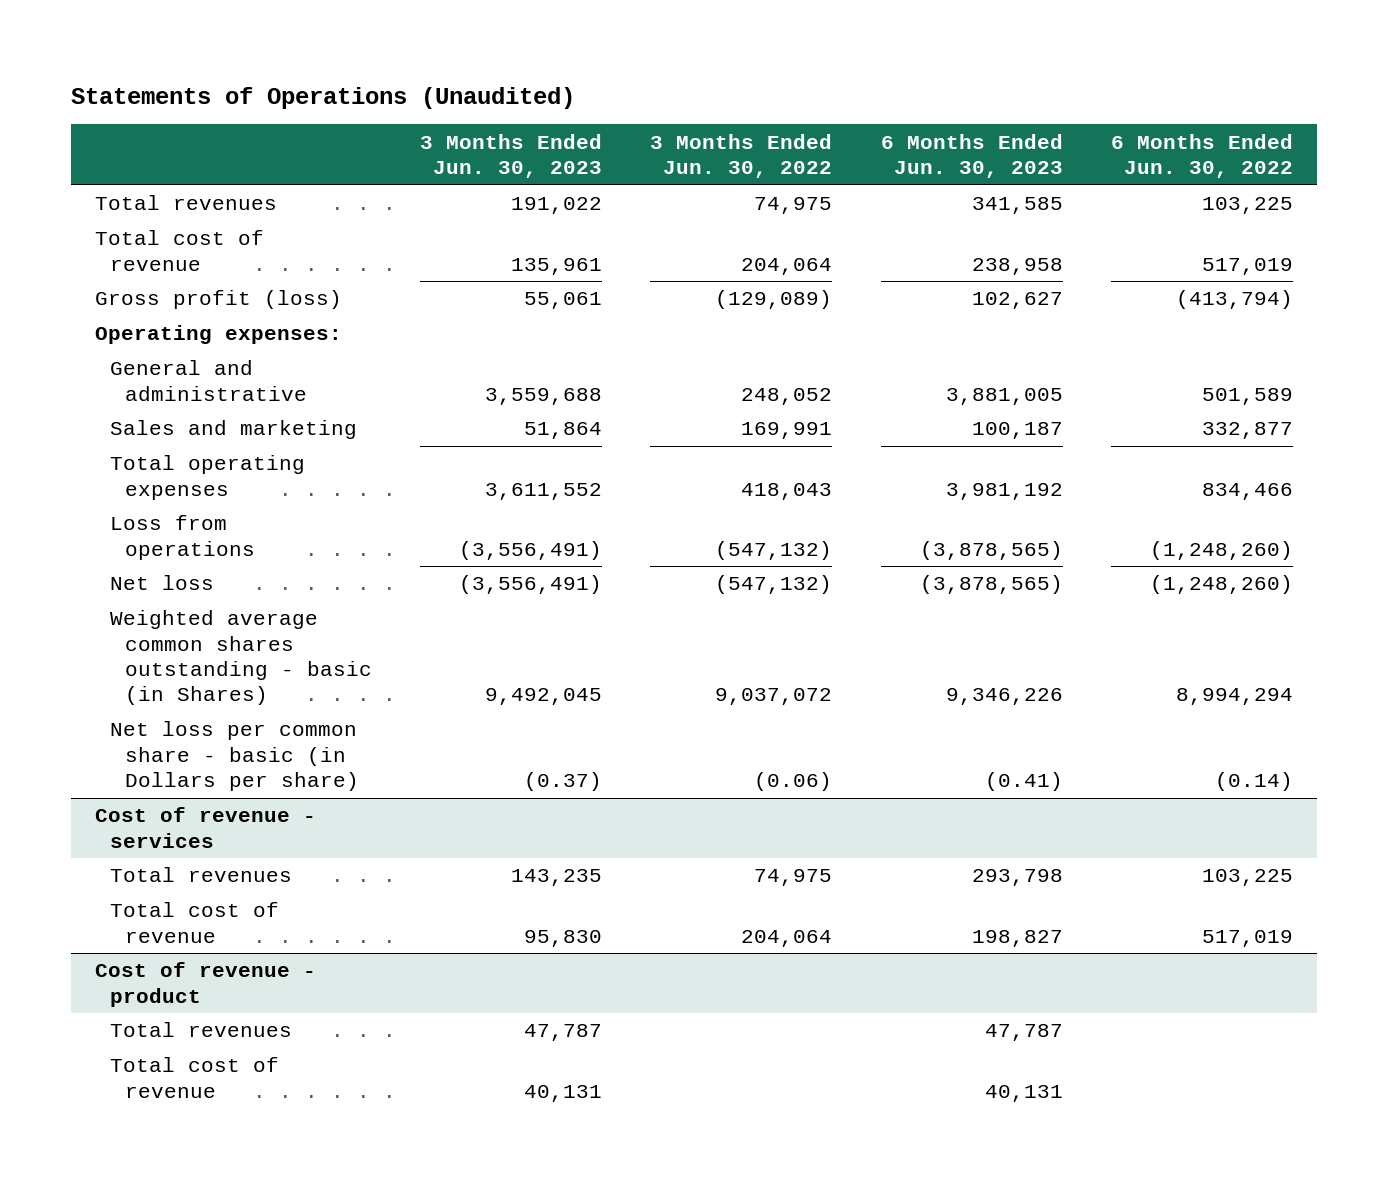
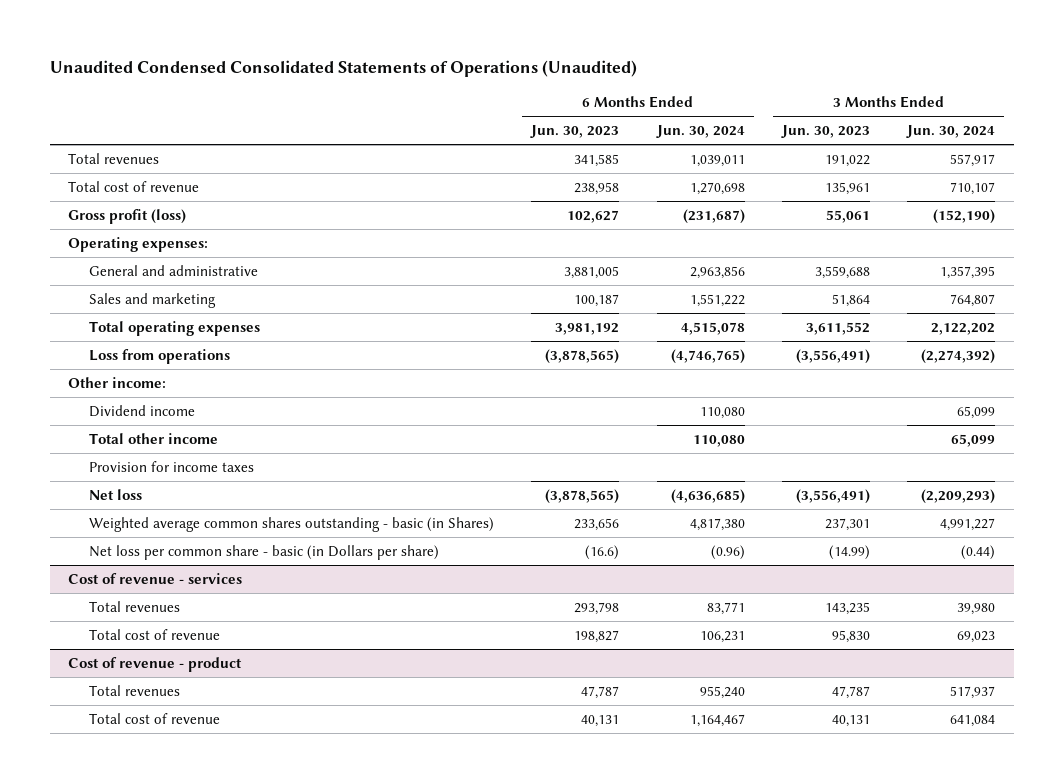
- Statements of Operations (Unaudited)
+ Unaudited Condensed Consolidated Statements of Operations (Unaudited)
- | 3 Months Ended Jun. 30, 2023 | 3 Months Ended Jun. 30, 2022 | 6 Months Ended Jun. 30, 2023 | 6 Months Ended Jun. 30, 2022
+ | 6 Months Ended Jun. 30, 2023 | 6 Months Ended Jun. 30, 2024 | 3 Months Ended Jun. 30, 2023 | 3 Months Ended Jun. 30, 2024
+ Other income:
+ Dividend income | | 110,080 | | 65,099
+ Total other income | | 110,080 | | 65,099
+ Provision for income taxes
- Weighted average common shares outstanding - basic (in Shares) | 9,492,045 | 9,037,072 | 9,346,226 | 8,994,294
- Net loss per common share - basic (in Dollars per share) | (0.37) | (0.06) | (0.41) | (0.14)
+ Weighted average common shares outstanding - basic (in Shares) | 233,656 | 4,817,380 | 237,301 | 4,991,227
+ Net loss per common share - basic (in Dollars per share) | (16.6) | (0.96) | (14.99) | (0.44)

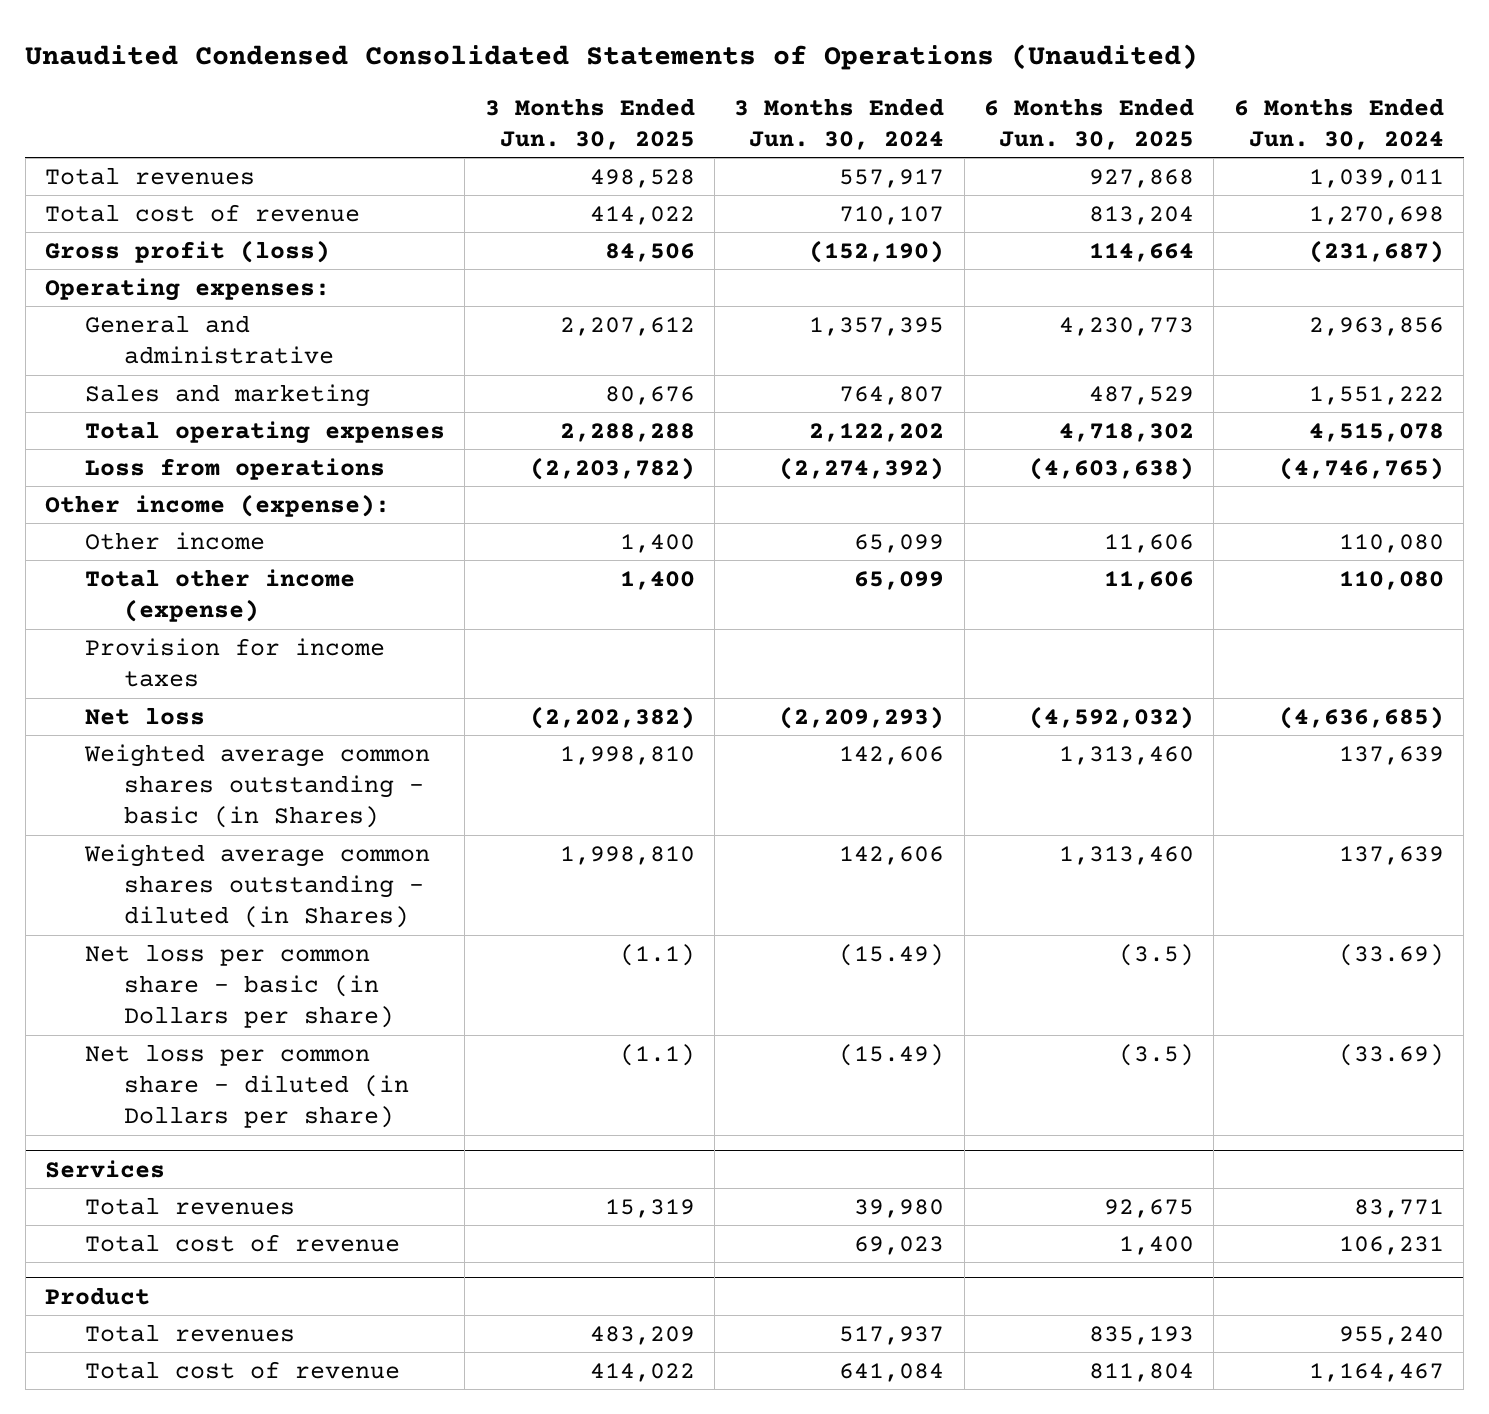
- | 6 Months Ended Jun. 30, 2023 | 6 Months Ended Jun. 30, 2024 | 3 Months Ended Jun. 30, 2023 | 3 Months Ended Jun. 30, 2024
+ | 3 Months Ended Jun. 30, 2025 | 3 Months Ended Jun. 30, 2024 | 6 Months Ended Jun. 30, 2025 | 6 Months Ended Jun. 30, 2024
- Other income:
- Dividend income | | 110,080 | | 65,099
- Total other income | | 110,080 | | 65,099
+ Other income (expense):
+ Other income | 1,400 | 65,099 | 11,606 | 110,080
+ Total other income (expense) | 1,400 | 65,099 | 11,606 | 110,080
- Weighted average common shares outstanding - basic (in Shares) | 233,656 | 4,817,380 | 237,301 | 4,991,227
- Net loss per common share - basic (in Dollars per share) | (16.6) | (0.96) | (14.99) | (0.44)
- Cost of revenue - services
+ Weighted average common shares outstanding - basic (in Shares) | 1,998,810 | 142,606 | 1,313,460 | 137,639
+ Weighted average common shares outstanding - diluted (in Shares) | 1,998,810 | 142,606 | 1,313,460 | 137,639
+ Net loss per common share - basic (in Dollars per share) | (1.1) | (15.49) | (3.5) | (33.69)
+ Net loss per common share - diluted (in Dollars per share) | (1.1) | (15.49) | (3.5) | (33.69)
+ Services
- Cost of revenue - product
+ Product

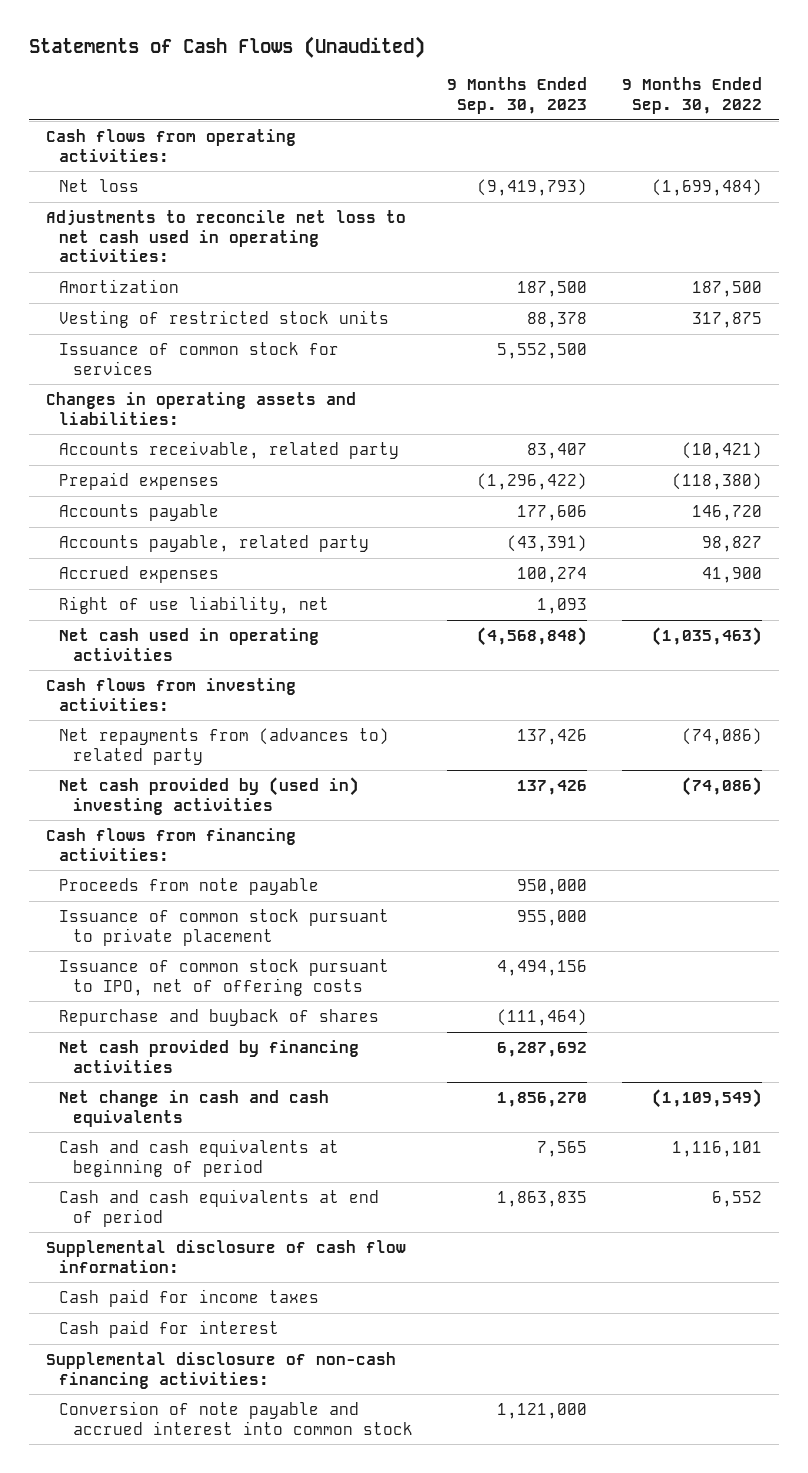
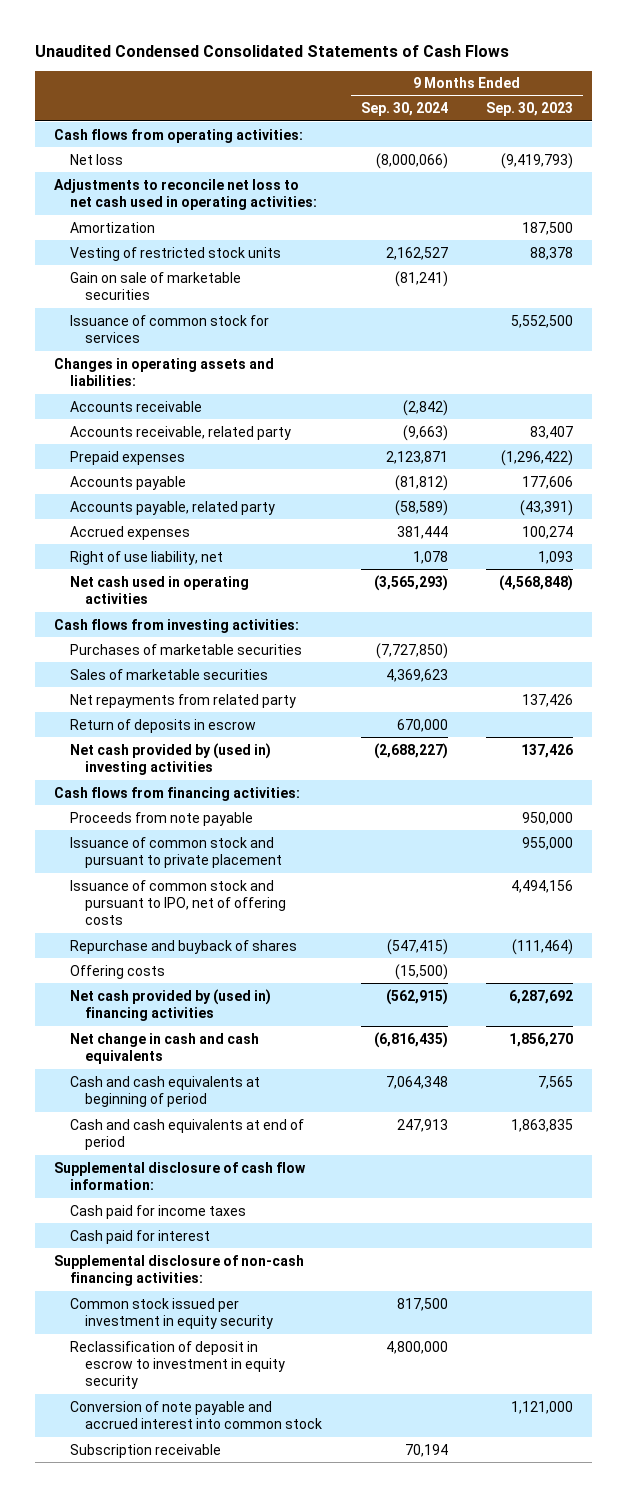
- Statements of Cash Flows (Unaudited)
+ Unaudited Condensed Consolidated Statements of Cash Flows
- | 9 Months Ended Sep. 30, 2023 | 9 Months Ended Sep. 30, 2022
+ | 9 Months Ended Sep. 30, 2024 | 9 Months Ended Sep. 30, 2023
+ Gain on sale of marketable securities | (81,241) |
+ Accounts receivable | (2,842) |
- Net repayments from (advances to) related party | 137,426 | (74,086)
+ Purchases of marketable securities | (7,727,850) |
+ Sales of marketable securities | 4,369,623 |
+ Net repayments from related party | | 137,426
+ Return of deposits in escrow | 670,000 |
- Issuance of common stock pursuant to private placement | 955,000 |
- Issuance of common stock pursuant to IPO, net of offering costs | 4,494,156 |
+ Issuance of common stock and pursuant to private placement | | 955,000
+ Issuance of common stock and pursuant to IPO, net of offering costs | | 4,494,156
- Net cash provided by financing activities | 6,287,692 |
+ Offering costs | (15,500) |
+ Net cash provided by (used in) financing activities | (562,915) | 6,287,692
+ Common stock issued per investment in equity security | 817,500 |
+ Reclassification of deposit in escrow to investment in equity security | 4,800,000 |
+ Subscription receivable | 70,194 |

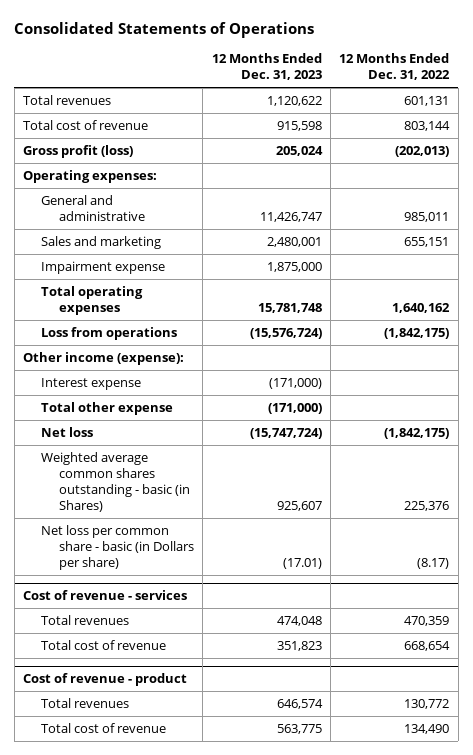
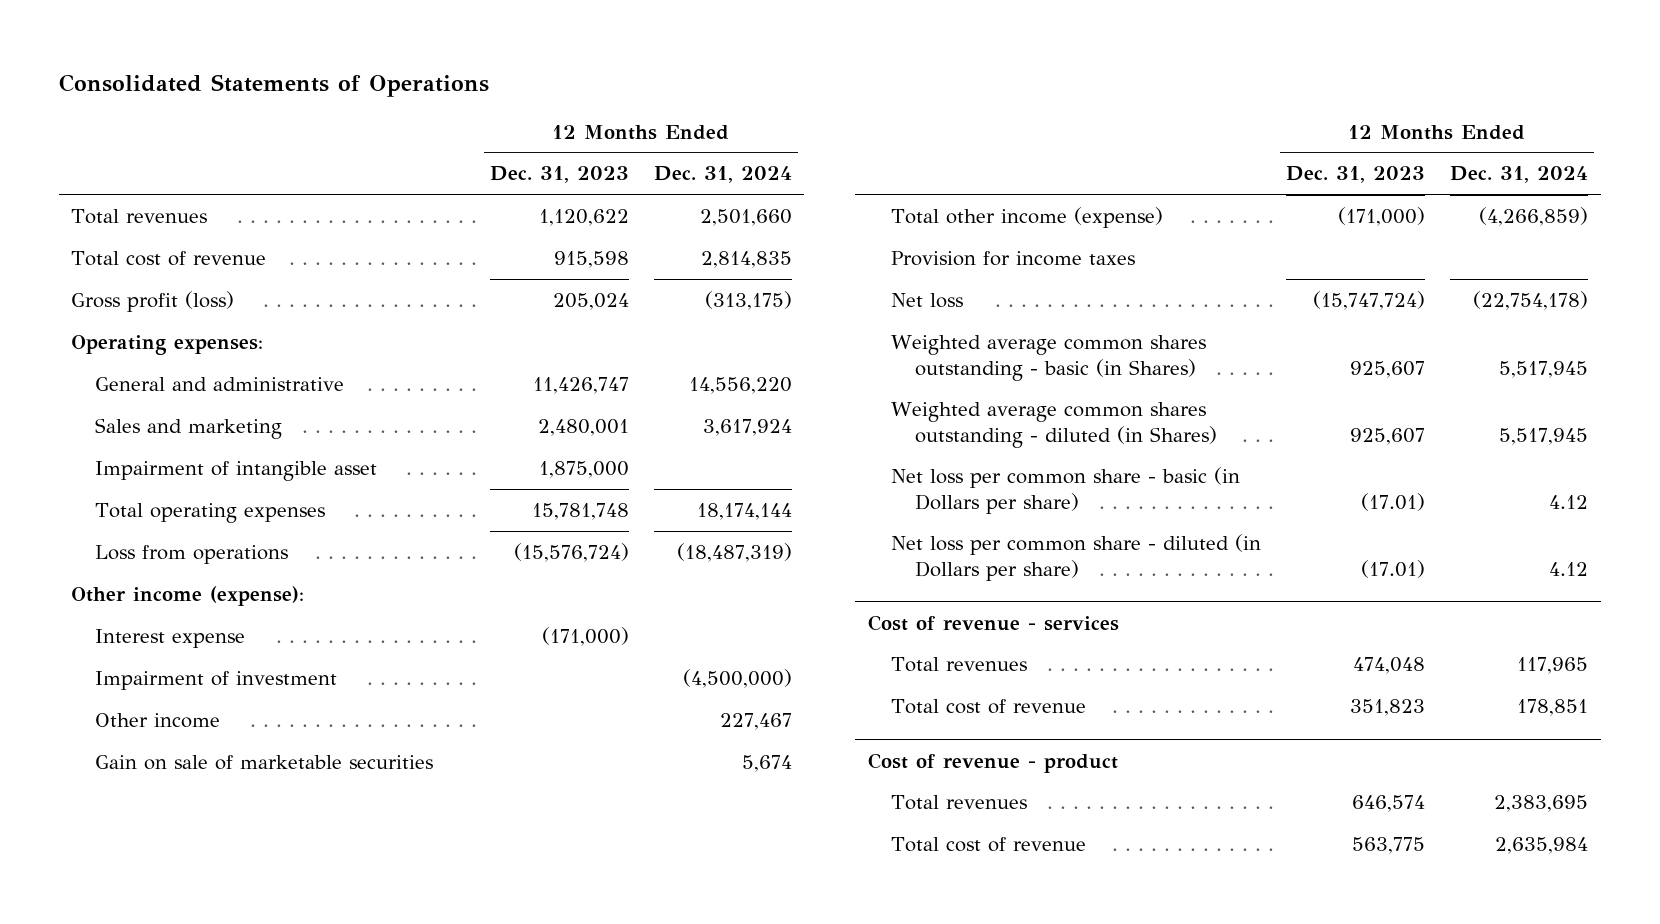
- | 12 Months Ended Dec. 31, 2023 | 12 Months Ended Dec. 31, 2022
+ | 12 Months Ended Dec. 31, 2023 | 12 Months Ended Dec. 31, 2024
- Impairment expense | 1,875,000 |
+ Impairment of intangible asset | 1,875,000 |
- Total other expense | (171,000) |
+ Impairment of investment | | (4,500,000)
+ Other income | | 227,467
+ Gain on sale of marketable securities | | 5,674
+ Total other income (expense) | (171,000) | (4,266,859)
+ Provision for income taxes
+ Weighted average common shares outstanding - diluted (in Shares) | 925,607 | 5,517,945
+ Net loss per common share - diluted (in Dollars per share) | (17.01) | 4.12

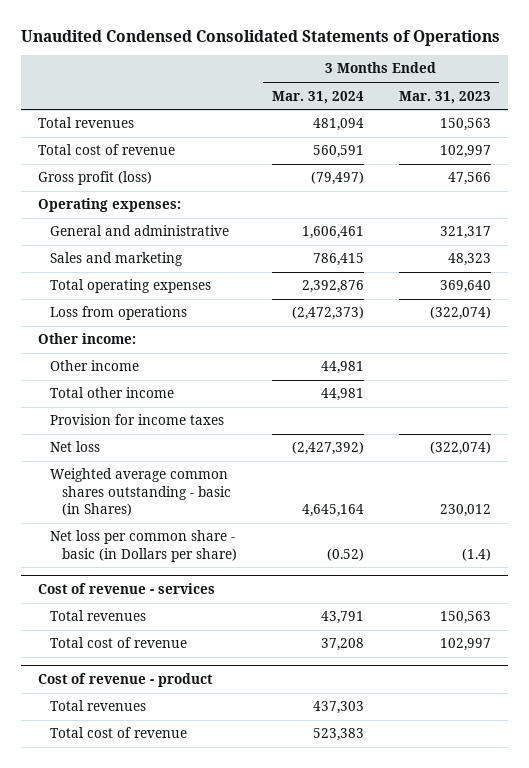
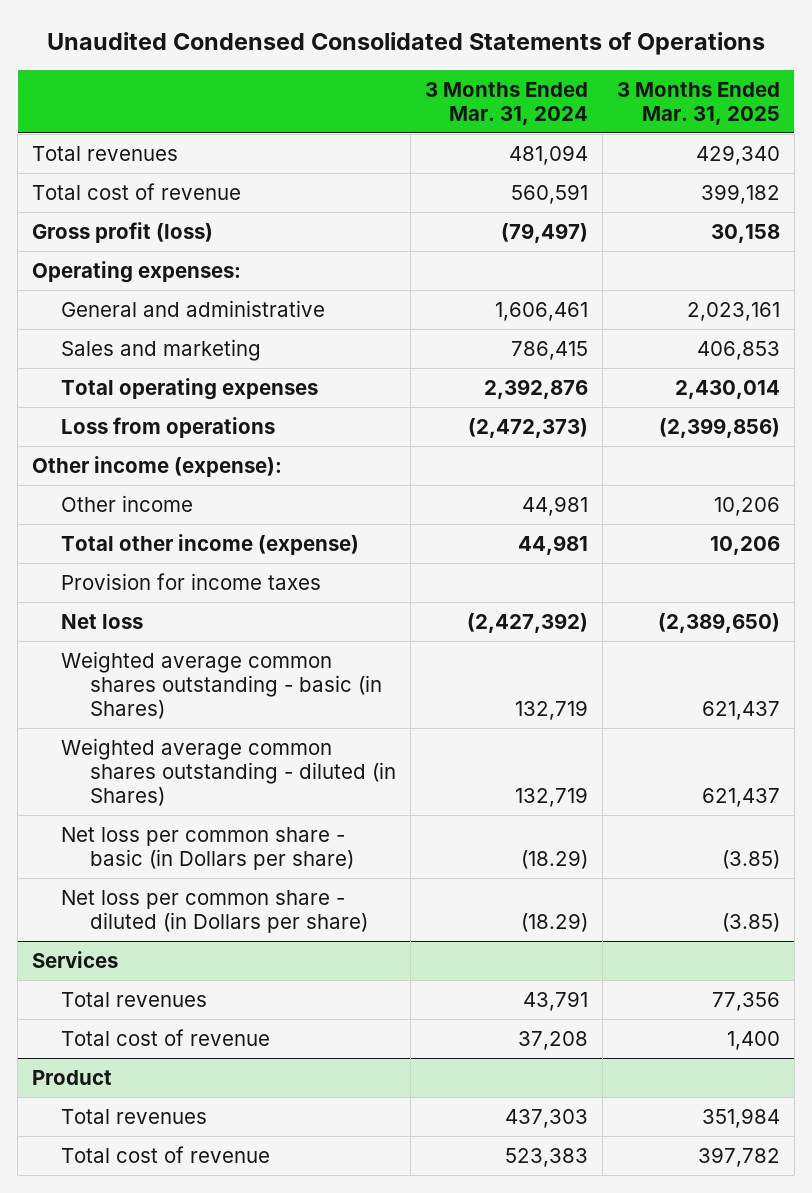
- | 3 Months Ended Mar. 31, 2024 | 3 Months Ended Mar. 31, 2023
+ | 3 Months Ended Mar. 31, 2024 | 3 Months Ended Mar. 31, 2025
- Other income:
+ Other income (expense):
- Total other income | 44,981 |
+ Total other income (expense) | 44,981 | 10,206
- Weighted average common shares outstanding - basic (in Shares) | 4,645,164 | 230,012
- Net loss per common share - basic (in Dollars per share) | (0.52) | (1.4)
- Cost of revenue - services
+ Weighted average common shares outstanding - basic (in Shares) | 132,719 | 621,437
+ Weighted average common shares outstanding - diluted (in Shares) | 132,719 | 621,437
+ Net loss per common share - basic (in Dollars per share) | (18.29) | (3.85)
+ Net loss per common share - diluted (in Dollars per share) | (18.29) | (3.85)
+ Services
- Cost of revenue - product
+ Product

